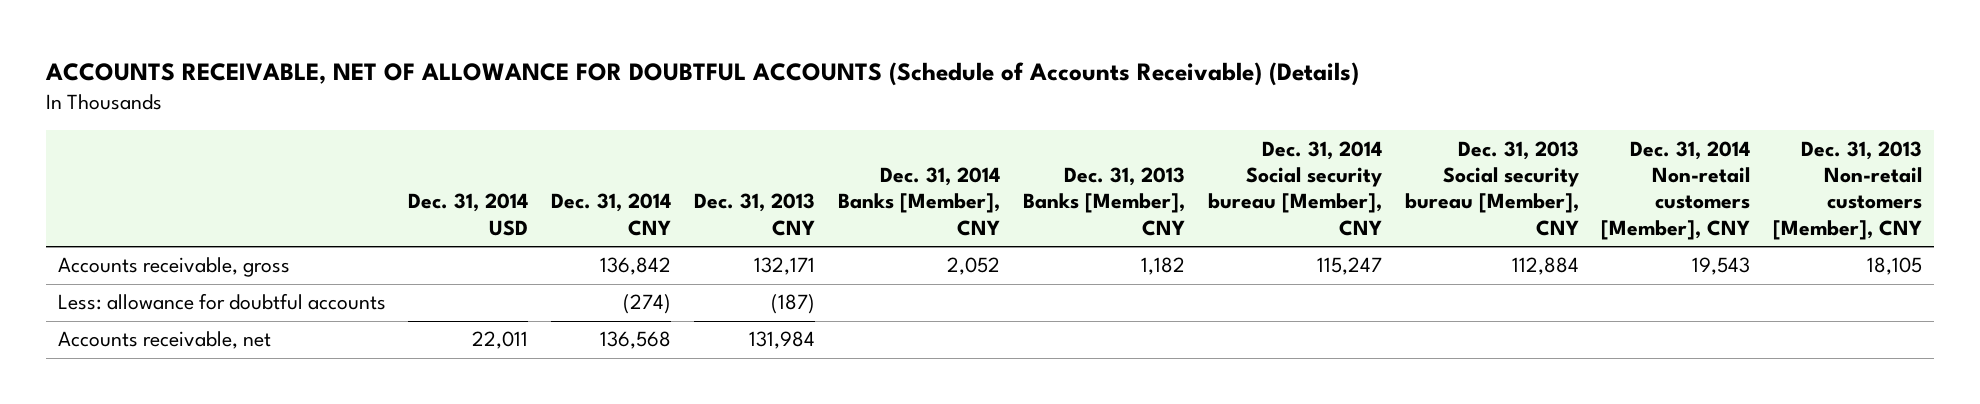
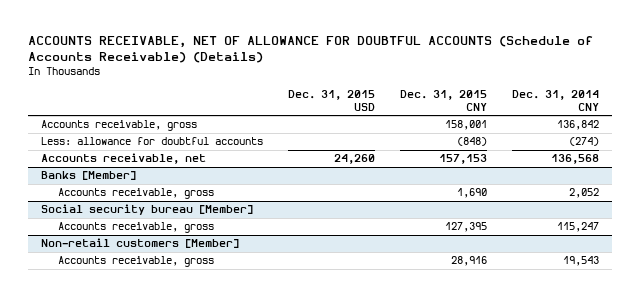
- | Dec. 31, 2014 USD | Dec. 31, 2014 CNY | Dec. 31, 2013 CNY | Dec. 31, 2014 Banks [Member], CNY | Dec. 31, 2013 Banks [Member], CNY | Dec. 31, 2014 Social security bureau [Member], CNY | Dec. 31, 2013 Social security bureau [Member], CNY | Dec. 31, 2014 Non-retail customers [Member], CNY | Dec. 31, 2013 Non-retail customers [Member], CNY
+ | Dec. 31, 2015 USD | Dec. 31, 2015 CNY | Dec. 31, 2014 CNY
+ Banks [Member]
+ Accounts receivable, gross | | 1,690 | 2,052
+ Social security bureau [Member]
+ Accounts receivable, gross | | 127,395 | 115,247
+ Non-retail customers [Member]
+ Accounts receivable, gross | | 28,916 | 19,543

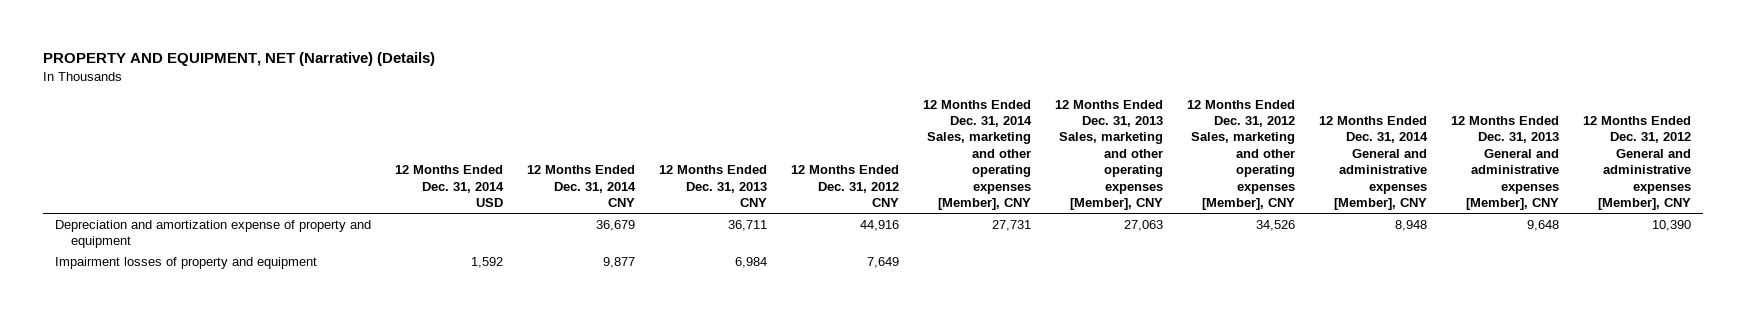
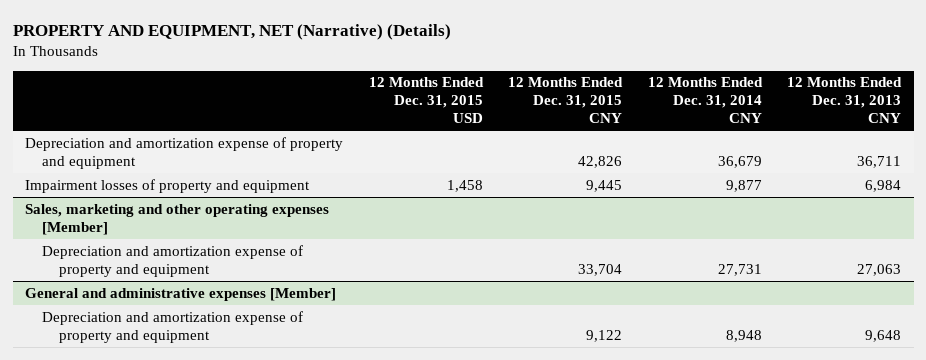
- | 12 Months Ended Dec. 31, 2014 USD | 12 Months Ended Dec. 31, 2014 CNY | 12 Months Ended Dec. 31, 2013 CNY | 12 Months Ended Dec. 31, 2012 CNY | 12 Months Ended Dec. 31, 2014 Sales, marketing and other operating expenses [Member], CNY | 12 Months Ended Dec. 31, 2013 Sales, marketing and other operating expenses [Member], CNY | 12 Months Ended Dec. 31, 2012 Sales, marketing and other operating expenses [Member], CNY | 12 Months Ended Dec. 31, 2014 General and administrative expenses [Member], CNY | 12 Months Ended Dec. 31, 2013 General and administrative expenses [Member], CNY | 12 Months Ended Dec. 31, 2012 General and administrative expenses [Member], CNY
+ | 12 Months Ended Dec. 31, 2015 USD | 12 Months Ended Dec. 31, 2015 CNY | 12 Months Ended Dec. 31, 2014 CNY | 12 Months Ended Dec. 31, 2013 CNY
+ Sales, marketing and other operating expenses [Member]
+ Depreciation and amortization expense of property and equipment | | 33,704 | 27,731 | 27,063
+ General and administrative expenses [Member]
+ Depreciation and amortization expense of property and equipment | | 9,122 | 8,948 | 9,648

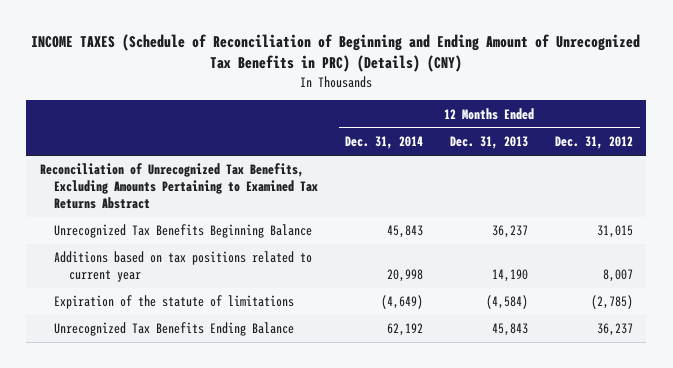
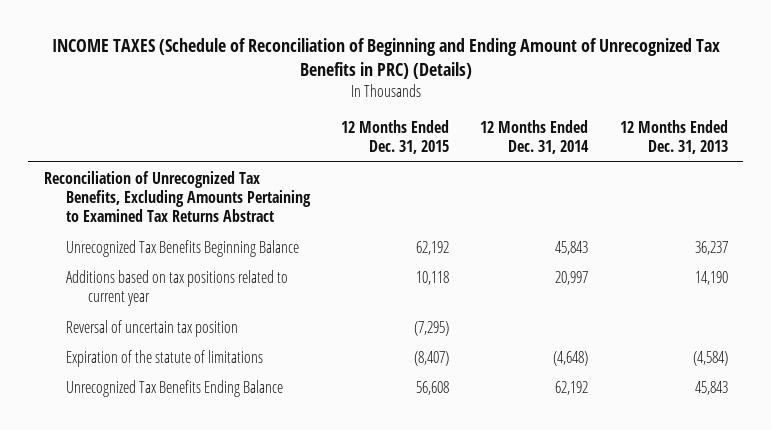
- INCOME TAXES (Schedule of Reconciliation of Beginning and Ending Amount of Unrecognized Tax Benefits in PRC) (Details) (CNY)
+ INCOME TAXES (Schedule of Reconciliation of Beginning and Ending Amount of Unrecognized Tax Benefits in PRC) (Details)
- | 12 Months Ended Dec. 31, 2014 | 12 Months Ended Dec. 31, 2013 | 12 Months Ended Dec. 31, 2012
+ | 12 Months Ended Dec. 31, 2015 | 12 Months Ended Dec. 31, 2014 | 12 Months Ended Dec. 31, 2013
- Additions based on tax positions related to current year | 20,998 | 14,190 | 8,007
- Expiration of the statute of limitations | (4,649) | (4,584) | (2,785)
+ Additions based on tax positions related to current year | 10,118 | 20,997 | 14,190
+ Reversal of uncertain tax position | (7,295) | |
+ Expiration of the statute of limitations | (8,407) | (4,648) | (4,584)

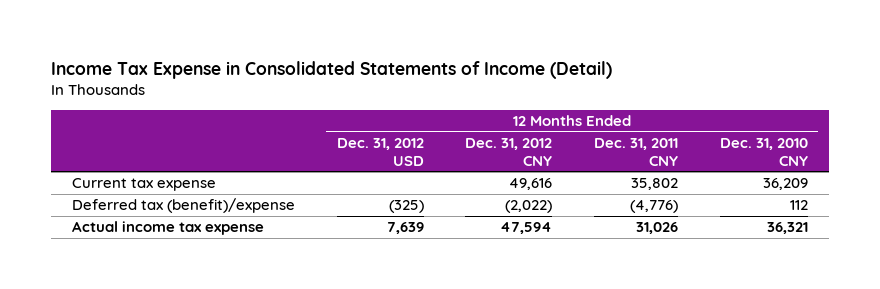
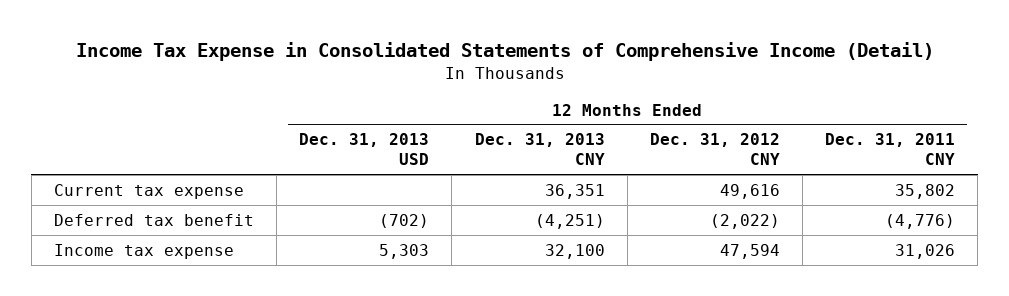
- Income Tax Expense in Consolidated Statements of Income (Detail)
+ Income Tax Expense in Consolidated Statements of Comprehensive Income (Detail)
- | 12 Months Ended Dec. 31, 2012 USD | 12 Months Ended Dec. 31, 2012 CNY | 12 Months Ended Dec. 31, 2011 CNY | 12 Months Ended Dec. 31, 2010 CNY
+ | 12 Months Ended Dec. 31, 2013 USD | 12 Months Ended Dec. 31, 2013 CNY | 12 Months Ended Dec. 31, 2012 CNY | 12 Months Ended Dec. 31, 2011 CNY
- Deferred tax (benefit)/expense | (325) | (2,022) | (4,776) | 112
- Actual income tax expense | 7,639 | 47,594 | 31,026 | 36,321
+ Deferred tax benefit | (702) | (4,251) | (2,022) | (4,776)
+ Income tax expense | 5,303 | 32,100 | 47,594 | 31,026

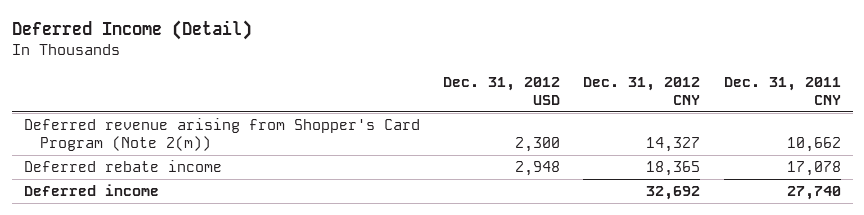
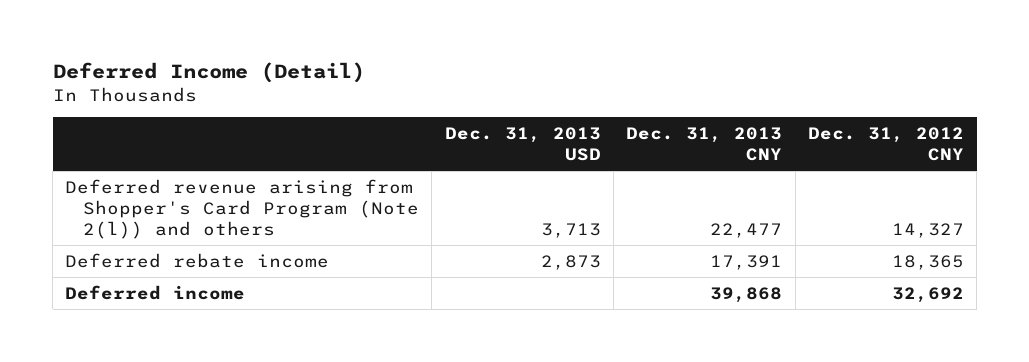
- | Dec. 31, 2012 USD | Dec. 31, 2012 CNY | Dec. 31, 2011 CNY
+ | Dec. 31, 2013 USD | Dec. 31, 2013 CNY | Dec. 31, 2012 CNY
- Deferred revenue arising from Shopper's Card Program (Note 2(m)) | 2,300 | 14,327 | 10,662
+ Deferred revenue arising from Shopper's Card Program (Note 2(l)) and others | 3,713 | 22,477 | 14,327

